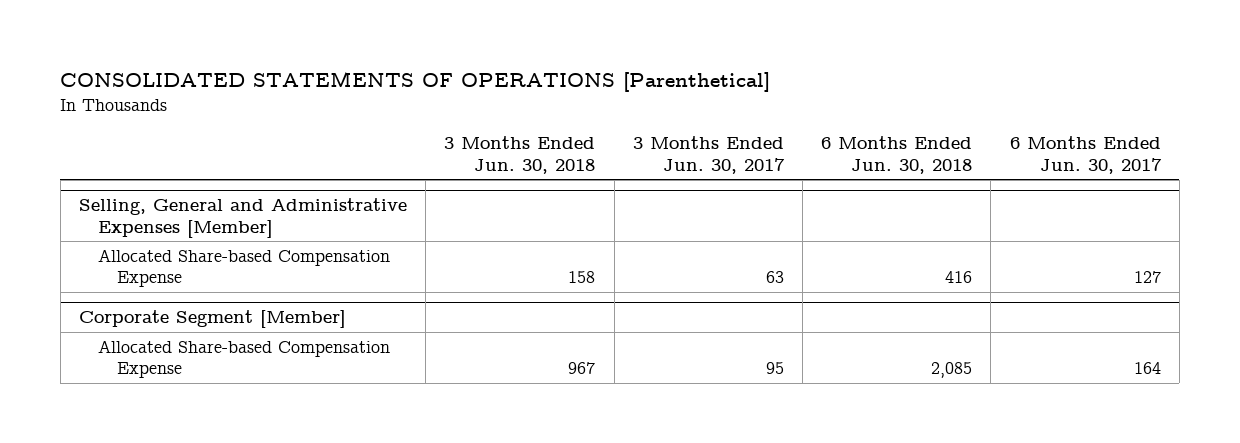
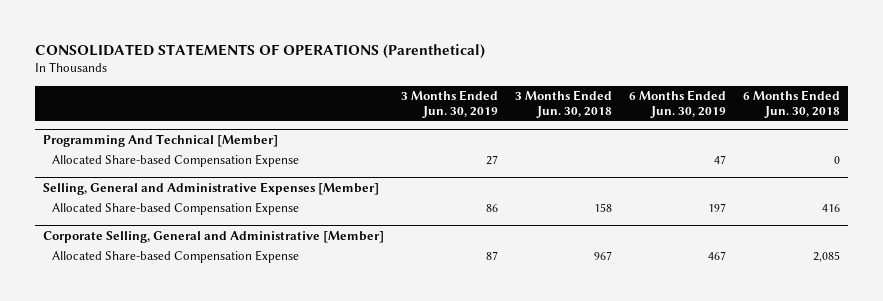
- CONSOLIDATED STATEMENTS OF OPERATIONS [Parenthetical]
+ CONSOLIDATED STATEMENTS OF OPERATIONS (Parenthetical)
- | 3 Months Ended Jun. 30, 2018 | 3 Months Ended Jun. 30, 2017 | 6 Months Ended Jun. 30, 2018 | 6 Months Ended Jun. 30, 2017
+ | 3 Months Ended Jun. 30, 2019 | 3 Months Ended Jun. 30, 2018 | 6 Months Ended Jun. 30, 2019 | 6 Months Ended Jun. 30, 2018
+ Programming And Technical [Member]
+ Allocated Share-based Compensation Expense | 27 | | 47 | 0
- Corporate Segment [Member]
+ Corporate Selling, General and Administrative [Member]

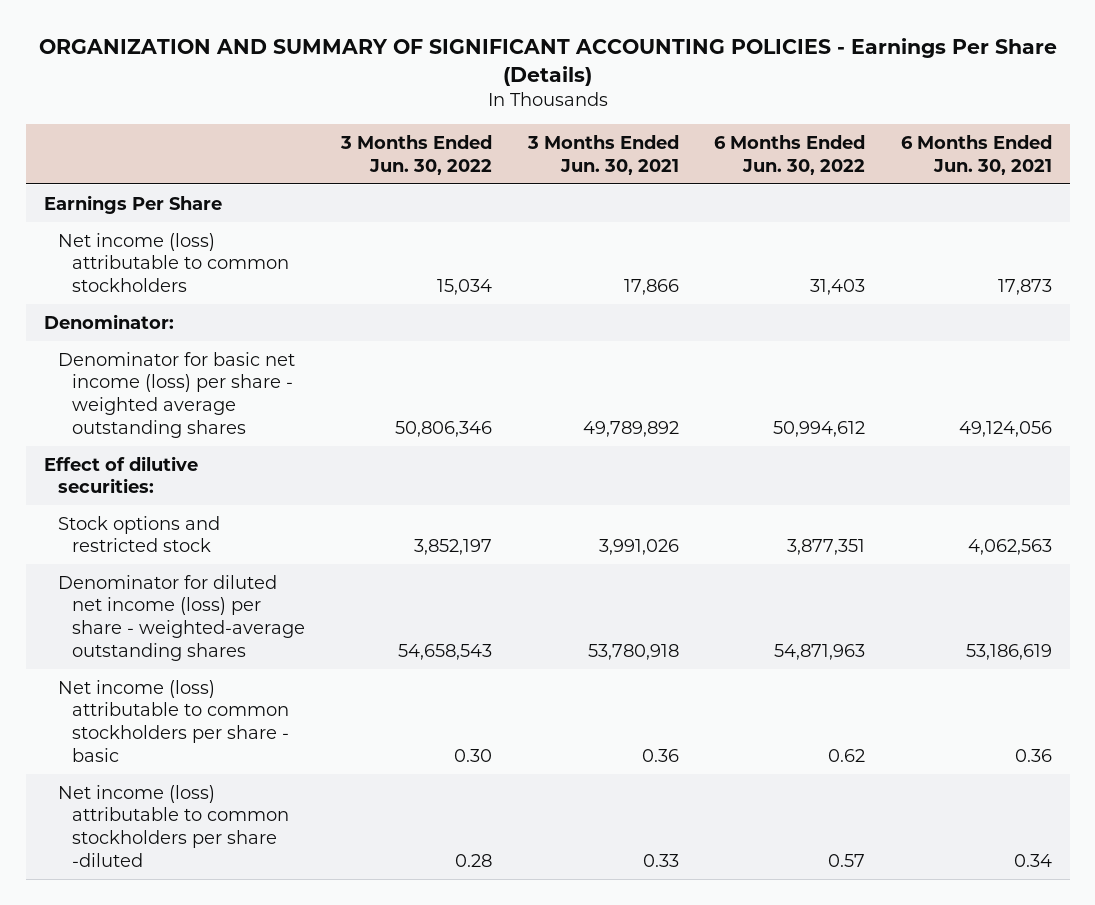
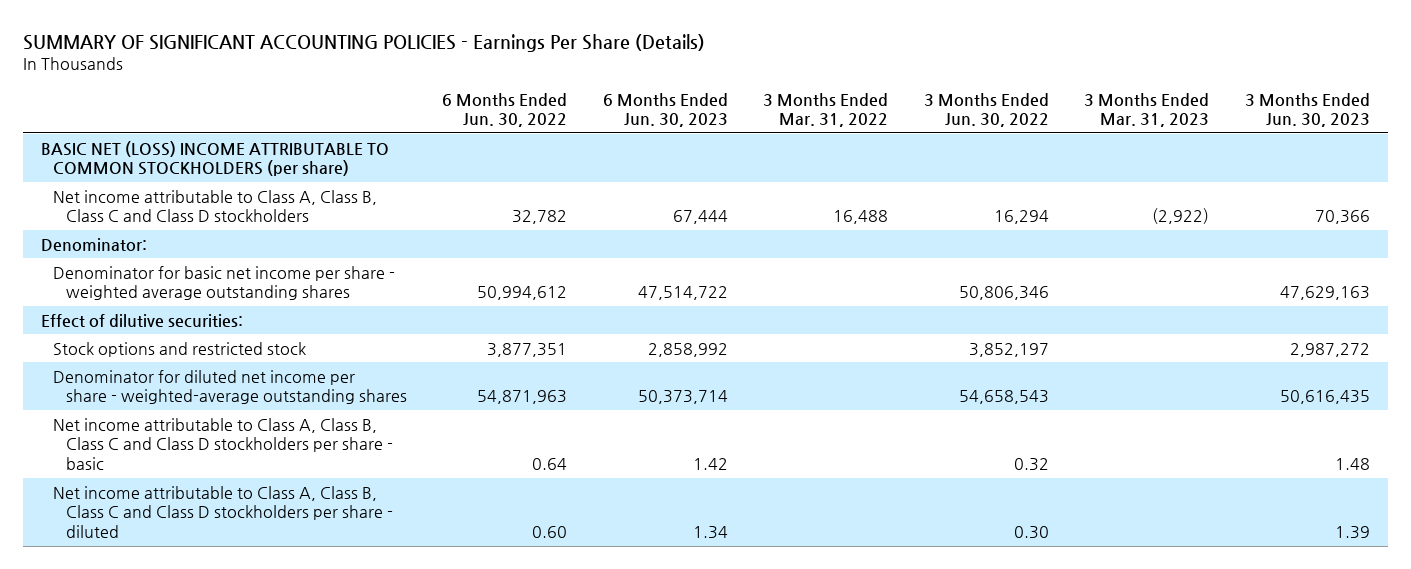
- ORGANIZATION AND SUMMARY OF SIGNIFICANT ACCOUNTING POLICIES - Earnings Per Share (Details)
+ SUMMARY OF SIGNIFICANT ACCOUNTING POLICIES - Earnings Per Share (Details)
- | 3 Months Ended Jun. 30, 2022 | 3 Months Ended Jun. 30, 2021 | 6 Months Ended Jun. 30, 2022 | 6 Months Ended Jun. 30, 2021
+ | 6 Months Ended Jun. 30, 2022 | 6 Months Ended Jun. 30, 2023 | 3 Months Ended Mar. 31, 2022 | 3 Months Ended Jun. 30, 2022 | 3 Months Ended Mar. 31, 2023 | 3 Months Ended Jun. 30, 2023
- Earnings Per Share
- Net income (loss) attributable to common stockholders | 15,034 | 17,866 | 31,403 | 17,873
+ BASIC NET (LOSS) INCOME ATTRIBUTABLE TO COMMON STOCKHOLDERS (per share)
+ Net income attributable to Class A, Class B, Class C and Class D stockholders | 32,782 | 67,444 | 16,488 | 16,294 | (2,922) | 70,366
- Denominator for basic net income (loss) per share - weighted average outstanding shares | 50,806,346 | 49,789,892 | 50,994,612 | 49,124,056
+ Denominator for basic net income per share - weighted average outstanding shares | 50,994,612 | 47,514,722 | | 50,806,346 | | 47,629,163
- Denominator for diluted net income (loss) per share - weighted-average outstanding shares | 54,658,543 | 53,780,918 | 54,871,963 | 53,186,619
- Net income (loss) attributable to common stockholders per share - basic | 0.30 | 0.36 | 0.62 | 0.36
- Net income (loss) attributable to common stockholders per share -diluted | 0.28 | 0.33 | 0.57 | 0.34
+ Denominator for diluted net income per share - weighted-average outstanding shares | 54,871,963 | 50,373,714 | | 54,658,543 | | 50,616,435
+ Net income attributable to Class A, Class B, Class C and Class D stockholders per share - basic | 0.64 | 1.42 | | 0.32 | | 1.48
+ Net income attributable to Class A, Class B, Class C and Class D stockholders per share - diluted | 0.60 | 1.34 | | 0.30 | | 1.39

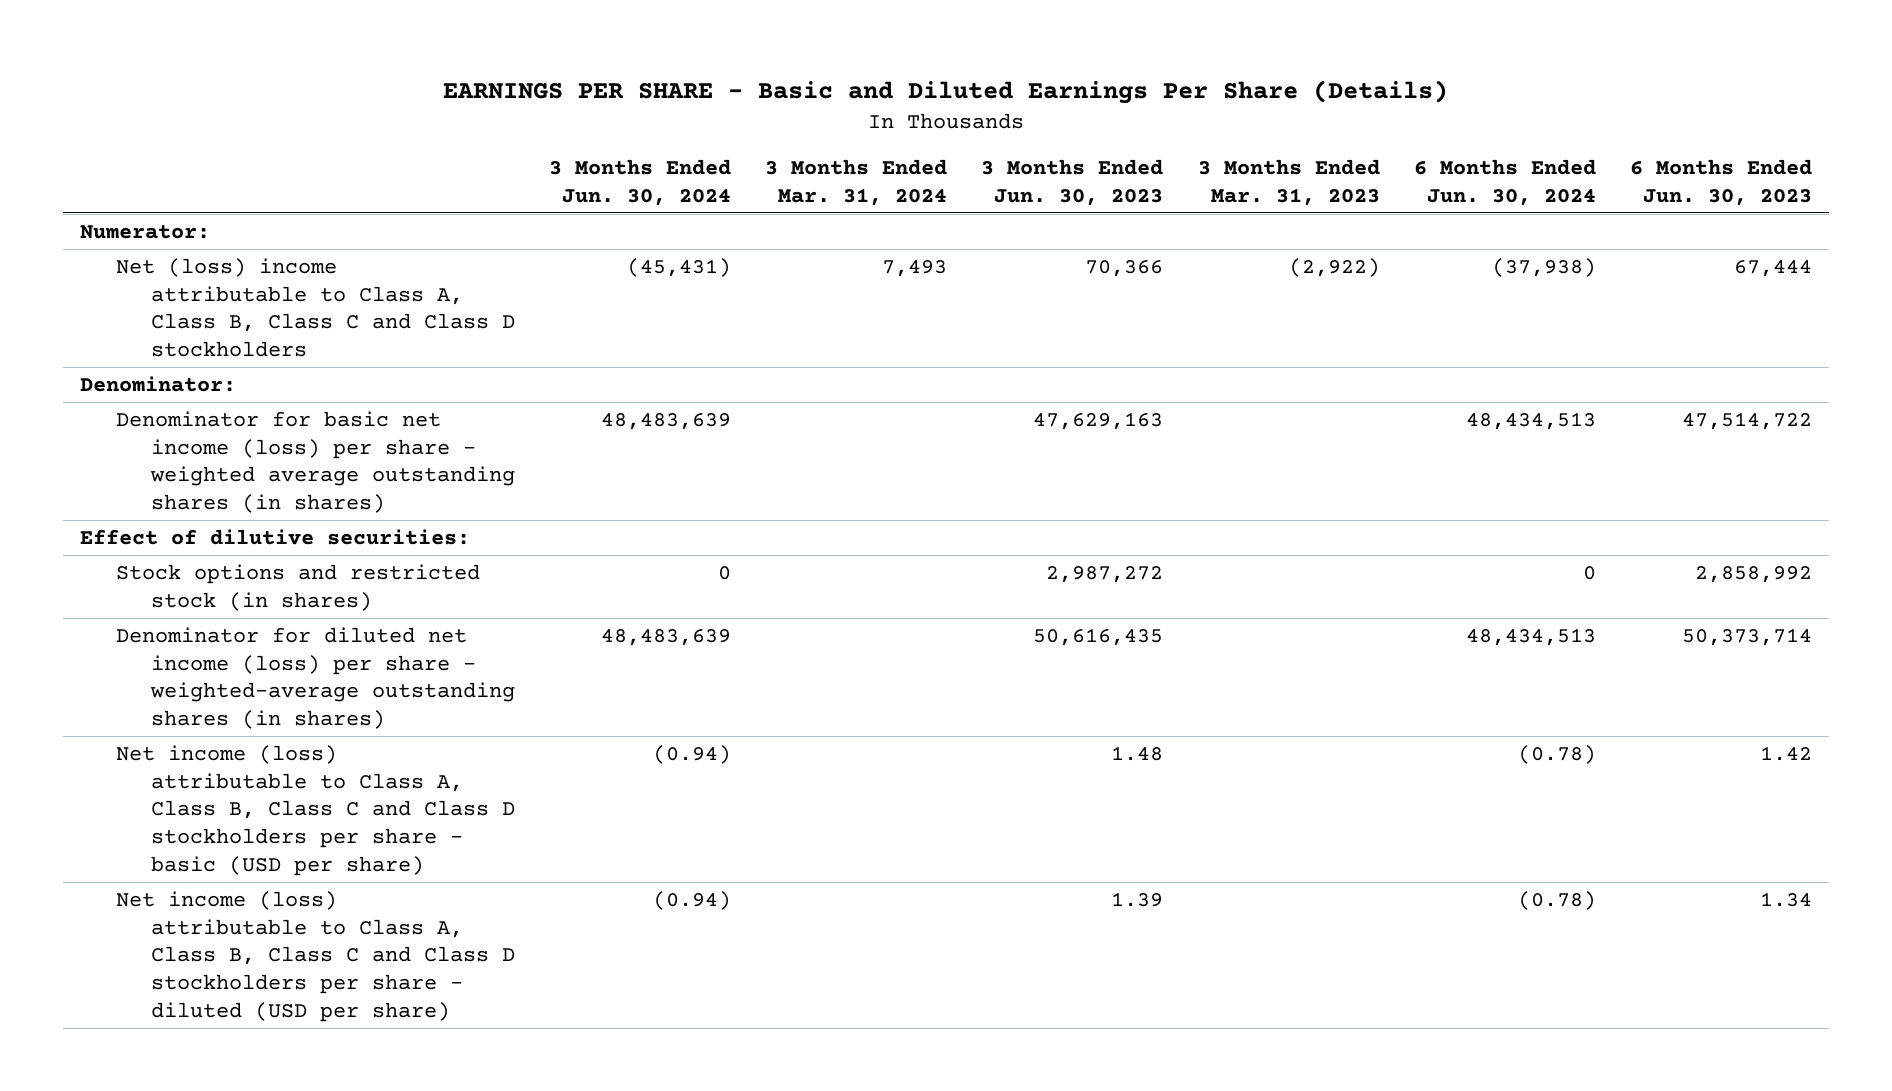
- SUMMARY OF SIGNIFICANT ACCOUNTING POLICIES - Earnings Per Share (Details)
+ EARNINGS PER SHARE - Basic and Diluted Earnings Per Share (Details)
- | 6 Months Ended Jun. 30, 2022 | 6 Months Ended Jun. 30, 2023 | 3 Months Ended Mar. 31, 2022 | 3 Months Ended Jun. 30, 2022 | 3 Months Ended Mar. 31, 2023 | 3 Months Ended Jun. 30, 2023
+ | 3 Months Ended Jun. 30, 2024 | 3 Months Ended Mar. 31, 2024 | 3 Months Ended Jun. 30, 2023 | 3 Months Ended Mar. 31, 2023 | 6 Months Ended Jun. 30, 2024 | 6 Months Ended Jun. 30, 2023
- BASIC NET (LOSS) INCOME ATTRIBUTABLE TO COMMON STOCKHOLDERS (per share)
- Net income attributable to Class A, Class B, Class C and Class D stockholders | 32,782 | 67,444 | 16,488 | 16,294 | (2,922) | 70,366
+ Numerator:
+ Net (loss) income attributable to Class A, Class B, Class C and Class D stockholders | (45,431) | 7,493 | 70,366 | (2,922) | (37,938) | 67,444
- Denominator for basic net income per share - weighted average outstanding shares | 50,994,612 | 47,514,722 | | 50,806,346 | | 47,629,163
+ Denominator for basic net income (loss) per share - weighted average outstanding shares (in shares) | 48,483,639 | | 47,629,163 | | 48,434,513 | 47,514,722
- Stock options and restricted stock | 3,877,351 | 2,858,992 | | 3,852,197 | | 2,987,272
- Denominator for diluted net income per share - weighted-average outstanding shares | 54,871,963 | 50,373,714 | | 54,658,543 | | 50,616,435
- Net income attributable to Class A, Class B, Class C and Class D stockholders per share - basic | 0.64 | 1.42 | | 0.32 | | 1.48
- Net income attributable to Class A, Class B, Class C and Class D stockholders per share - diluted | 0.60 | 1.34 | | 0.30 | | 1.39
+ Stock options and restricted stock (in shares) | 0 | | 2,987,272 | | 0 | 2,858,992
+ Denominator for diluted net income (loss) per share - weighted-average outstanding shares (in shares) | 48,483,639 | | 50,616,435 | | 48,434,513 | 50,373,714
+ Net income (loss) attributable to Class A, Class B, Class C and Class D stockholders per share - basic (USD per share) | (0.94) | | 1.48 | | (0.78) | 1.42
+ Net income (loss) attributable to Class A, Class B, Class C and Class D stockholders per share - diluted (USD per share) | (0.94) | | 1.39 | | (0.78) | 1.34

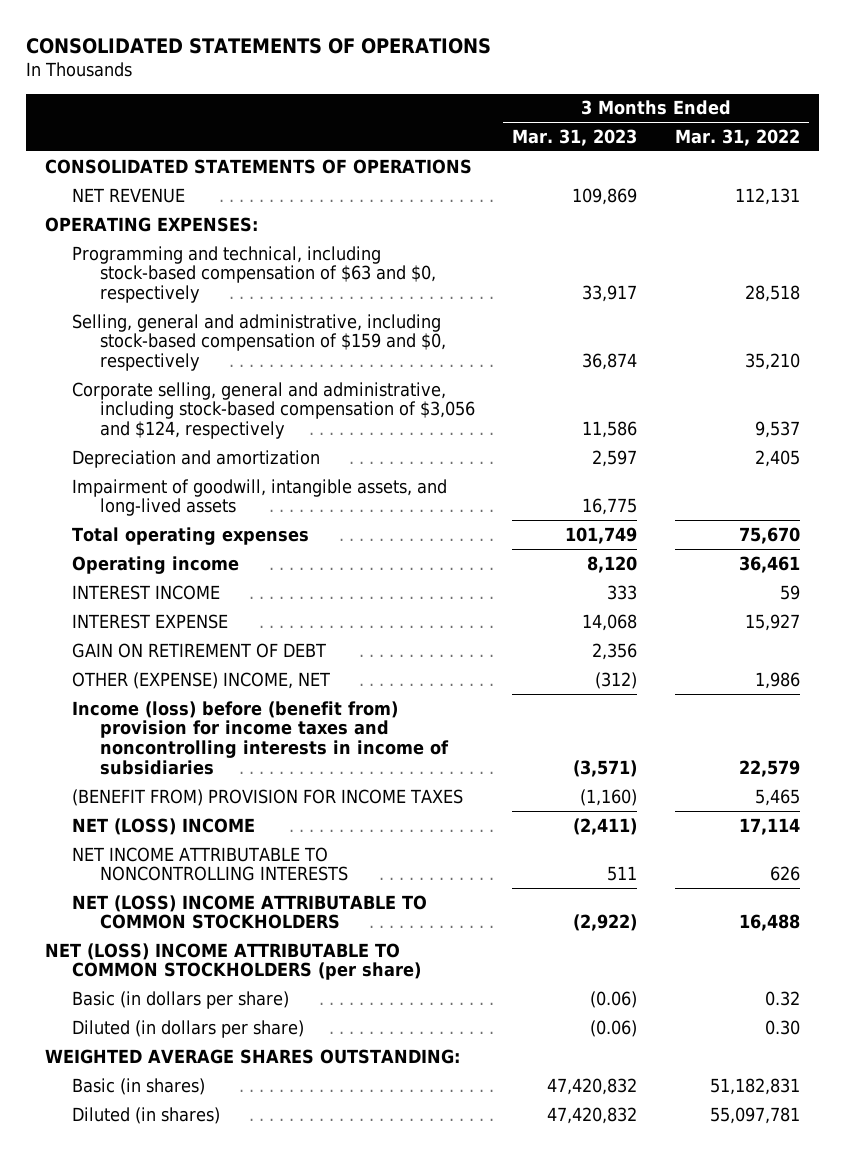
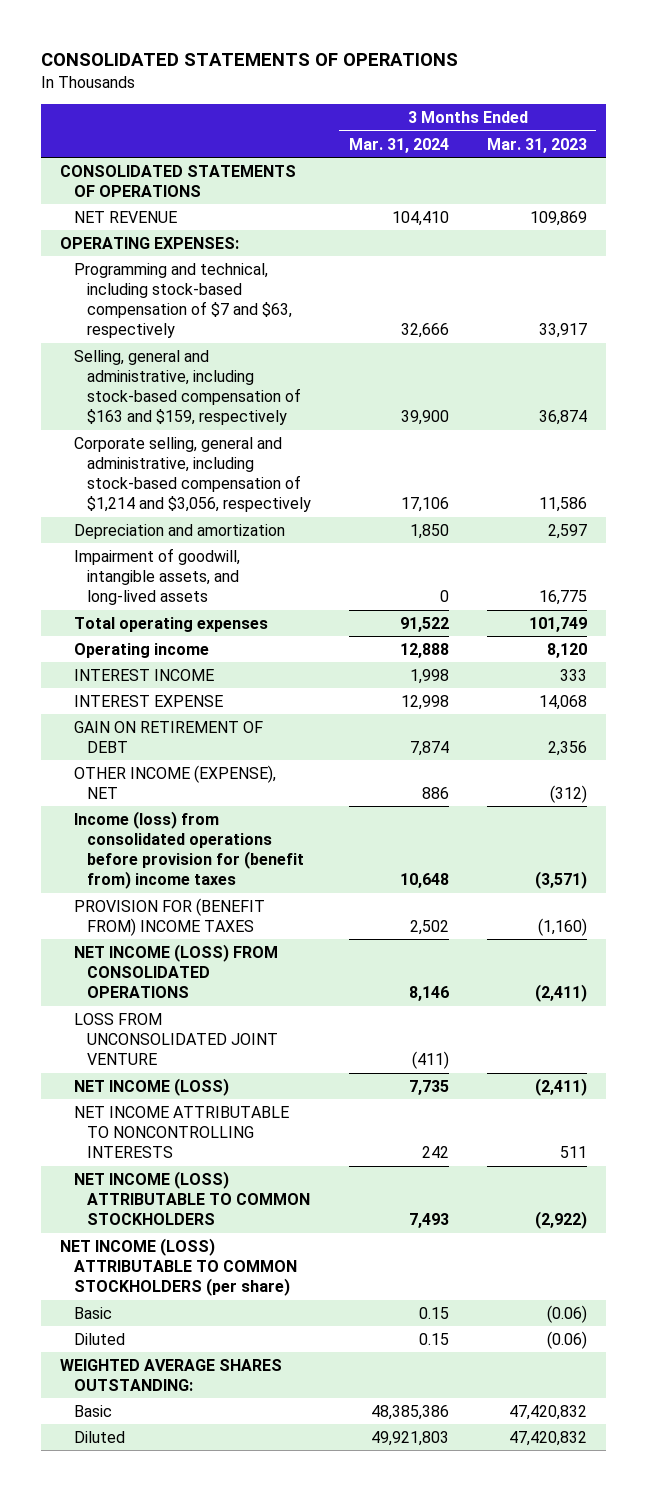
- | 3 Months Ended Mar. 31, 2023 | 3 Months Ended Mar. 31, 2022
+ | 3 Months Ended Mar. 31, 2024 | 3 Months Ended Mar. 31, 2023
- Programming and technical, including stock-based compensation of $63 and $0, respectively | 33,917 | 28,518
- Selling, general and administrative, including stock-based compensation of $159 and $0, respectively | 36,874 | 35,210
- Corporate selling, general and administrative, including stock-based compensation of $3,056 and $124, respectively | 11,586 | 9,537
+ Programming and technical, including stock-based compensation of $7 and $63, respectively | 32,666 | 33,917
+ Selling, general and administrative, including stock-based compensation of $163 and $159, respectively | 39,900 | 36,874
+ Corporate selling, general and administrative, including stock-based compensation of $1,214 and $3,056, respectively | 17,106 | 11,586
- OTHER (EXPENSE) INCOME, NET | (312) | 1,986
- Income (loss) before (benefit from) provision for income taxes and noncontrolling interests in income of subsidiaries | (3,571) | 22,579
- (BENEFIT FROM) PROVISION FOR INCOME TAXES | (1,160) | 5,465
- NET (LOSS) INCOME | (2,411) | 17,114
+ OTHER INCOME (EXPENSE), NET | 886 | (312)
+ Income (loss) from consolidated operations before provision for (benefit from) income taxes | 10,648 | (3,571)
+ PROVISION FOR (BENEFIT FROM) INCOME TAXES | 2,502 | (1,160)
+ NET INCOME (LOSS) FROM CONSOLIDATED OPERATIONS | 8,146 | (2,411)
+ LOSS FROM UNCONSOLIDATED JOINT VENTURE | (411) |
+ NET INCOME (LOSS) | 7,735 | (2,411)
- NET (LOSS) INCOME ATTRIBUTABLE TO COMMON STOCKHOLDERS | (2,922) | 16,488
- NET (LOSS) INCOME ATTRIBUTABLE TO COMMON STOCKHOLDERS (per share)
- Basic (in dollars per share) | (0.06) | 0.32
- Diluted (in dollars per share) | (0.06) | 0.30
+ NET INCOME (LOSS) ATTRIBUTABLE TO COMMON STOCKHOLDERS | 7,493 | (2,922)
+ NET INCOME (LOSS) ATTRIBUTABLE TO COMMON STOCKHOLDERS (per share)
+ Basic | 0.15 | (0.06)
+ Diluted | 0.15 | (0.06)
- Basic (in shares) | 47,420,832 | 51,182,831
- Diluted (in shares) | 47,420,832 | 55,097,781
+ Basic | 48,385,386 | 47,420,832
+ Diluted | 49,921,803 | 47,420,832

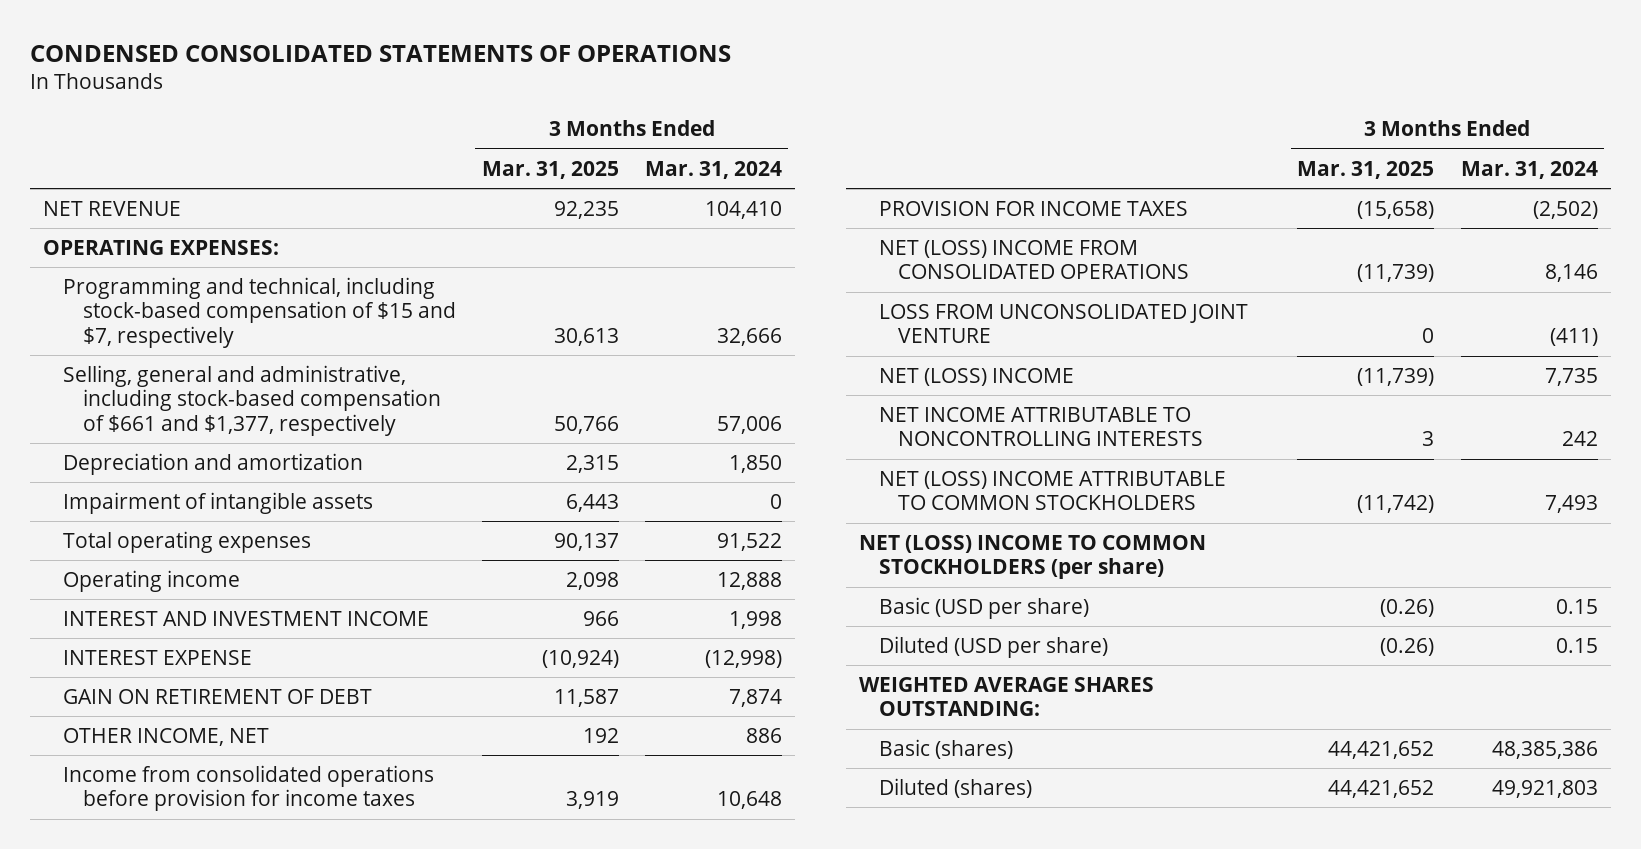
- CONSOLIDATED STATEMENTS OF OPERATIONS
+ CONDENSED CONSOLIDATED STATEMENTS OF OPERATIONS
- | 3 Months Ended Mar. 31, 2024 | 3 Months Ended Mar. 31, 2023
+ | 3 Months Ended Mar. 31, 2025 | 3 Months Ended Mar. 31, 2024
- CONSOLIDATED STATEMENTS OF OPERATIONS
- Programming and technical, including stock-based compensation of $7 and $63, respectively | 32,666 | 33,917
- Selling, general and administrative, including stock-based compensation of $163 and $159, respectively | 39,900 | 36,874
- Corporate selling, general and administrative, including stock-based compensation of $1,214 and $3,056, respectively | 17,106 | 11,586
+ Programming and technical, including stock-based compensation of $15 and $7, respectively | 30,613 | 32,666
+ Selling, general and administrative, including stock-based compensation of $661 and $1,377, respectively | 50,766 | 57,006
- Impairment of goodwill, intangible assets, and long-lived assets | 0 | 16,775
+ Impairment of intangible assets | 6,443 | 0
- INTEREST INCOME | 1,998 | 333
- INTEREST EXPENSE | 12,998 | 14,068
+ INTEREST AND INVESTMENT INCOME | 966 | 1,998
+ INTEREST EXPENSE | (10,924) | (12,998)
- OTHER INCOME (EXPENSE), NET | 886 | (312)
- Income (loss) from consolidated operations before provision for (benefit from) income taxes | 10,648 | (3,571)
- PROVISION FOR (BENEFIT FROM) INCOME TAXES | 2,502 | (1,160)
- NET INCOME (LOSS) FROM CONSOLIDATED OPERATIONS | 8,146 | (2,411)
+ OTHER INCOME, NET | 192 | 886
+ Income from consolidated operations before provision for income taxes | 3,919 | 10,648
+ PROVISION FOR INCOME TAXES | (15,658) | (2,502)
+ NET (LOSS) INCOME FROM CONSOLIDATED OPERATIONS | (11,739) | 8,146
- NET INCOME (LOSS) | 7,735 | (2,411)
+ NET (LOSS) INCOME | (11,739) | 7,735
- NET INCOME (LOSS) ATTRIBUTABLE TO COMMON STOCKHOLDERS | 7,493 | (2,922)
- NET INCOME (LOSS) ATTRIBUTABLE TO COMMON STOCKHOLDERS (per share)
- Basic | 0.15 | (0.06)
- Diluted | 0.15 | (0.06)
+ NET (LOSS) INCOME ATTRIBUTABLE TO COMMON STOCKHOLDERS | (11,742) | 7,493
+ NET (LOSS) INCOME TO COMMON STOCKHOLDERS (per share)
+ Basic (USD per share) | (0.26) | 0.15
+ Diluted (USD per share) | (0.26) | 0.15
- Basic | 48,385,386 | 47,420,832
- Diluted | 49,921,803 | 47,420,832
+ Basic (shares) | 44,421,652 | 48,385,386
+ Diluted (shares) | 44,421,652 | 49,921,803

